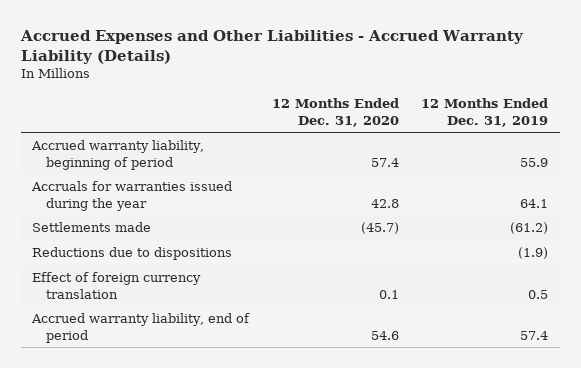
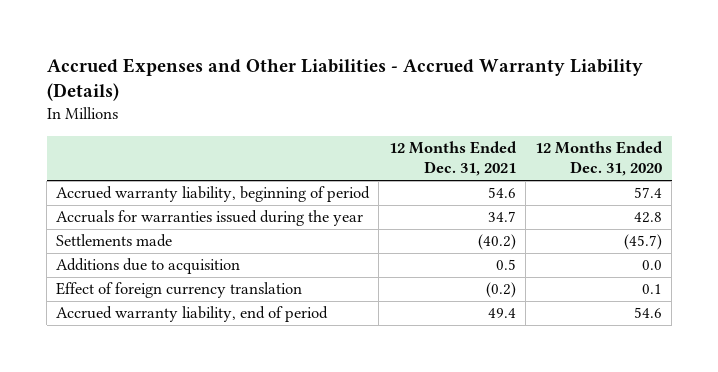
- | 12 Months Ended Dec. 31, 2020 | 12 Months Ended Dec. 31, 2019
+ | 12 Months Ended Dec. 31, 2021 | 12 Months Ended Dec. 31, 2020
- Reductions due to dispositions | | (1.9)
+ Additions due to acquisition | 0.5 | 0.0

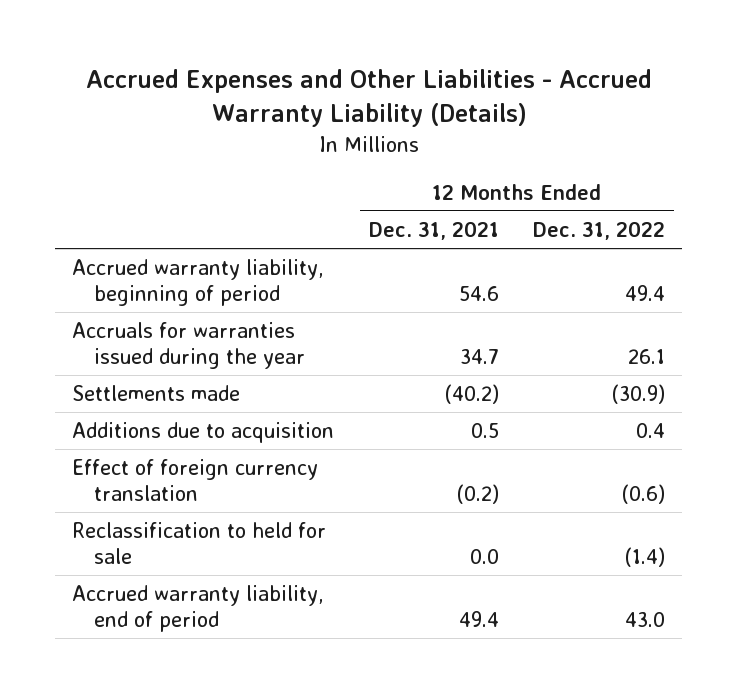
- | 12 Months Ended Dec. 31, 2021 | 12 Months Ended Dec. 31, 2020
+ | 12 Months Ended Dec. 31, 2021 | 12 Months Ended Dec. 31, 2022
+ Reclassification to held for sale | 0.0 | (1.4)

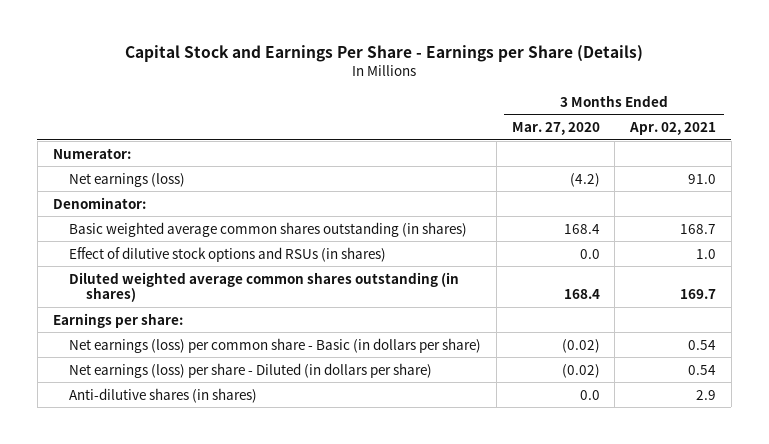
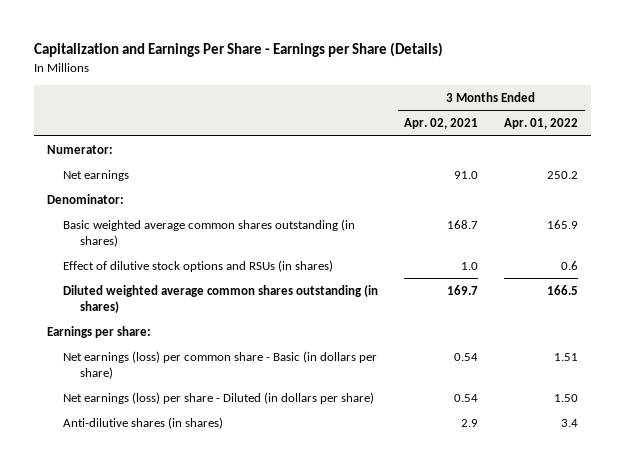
- Capital Stock and Earnings Per Share - Earnings per Share (Details)
+ Capitalization and Earnings Per Share - Earnings per Share (Details)
- | 3 Months Ended Mar. 27, 2020 | 3 Months Ended Apr. 02, 2021
+ | 3 Months Ended Apr. 02, 2021 | 3 Months Ended Apr. 01, 2022
- Net earnings (loss) | (4.2) | 91.0
+ Net earnings | 91.0 | 250.2

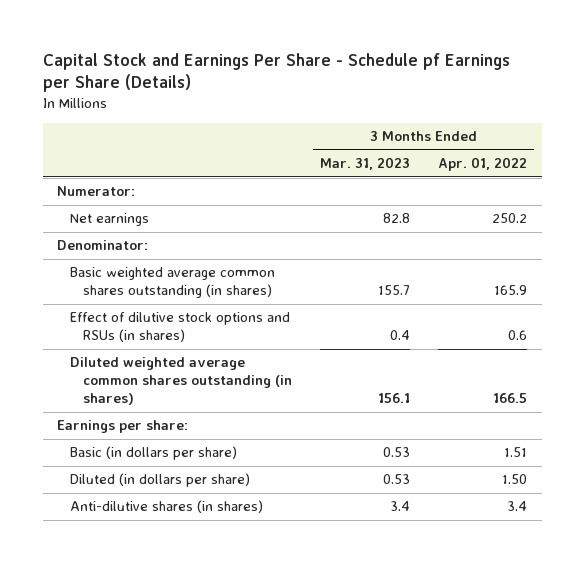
- Capitalization and Earnings Per Share - Earnings per Share (Details)
+ Capital Stock and Earnings Per Share - Schedule pf Earnings per Share (Details)
- | 3 Months Ended Apr. 02, 2021 | 3 Months Ended Apr. 01, 2022
+ | 3 Months Ended Mar. 31, 2023 | 3 Months Ended Apr. 01, 2022
- Net earnings (loss) per common share - Basic (in dollars per share) | 0.54 | 1.51
- Net earnings (loss) per share - Diluted (in dollars per share) | 0.54 | 1.50
+ Basic (in dollars per share) | 0.53 | 1.51
+ Diluted (in dollars per share) | 0.53 | 1.50

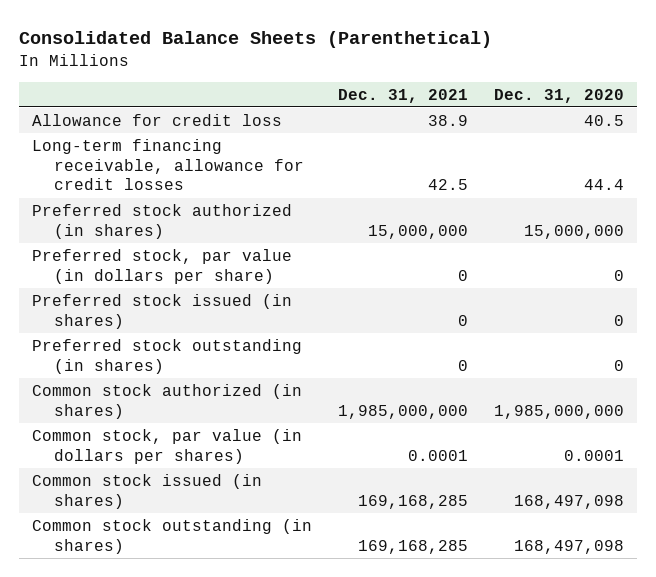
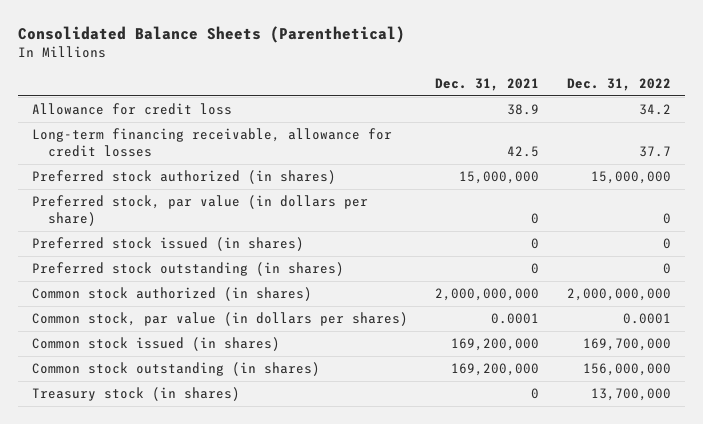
- | Dec. 31, 2021 | Dec. 31, 2020
+ | Dec. 31, 2021 | Dec. 31, 2022
- Common stock authorized (in shares) | 1,985,000,000 | 1,985,000,000
+ Common stock authorized (in shares) | 2,000,000,000 | 2,000,000,000
- Common stock issued (in shares) | 169,168,285 | 168,497,098
- Common stock outstanding (in shares) | 169,168,285 | 168,497,098
+ Common stock issued (in shares) | 169,200,000 | 169,700,000
+ Common stock outstanding (in shares) | 169,200,000 | 156,000,000
+ Treasury stock (in shares) | 0 | 13,700,000

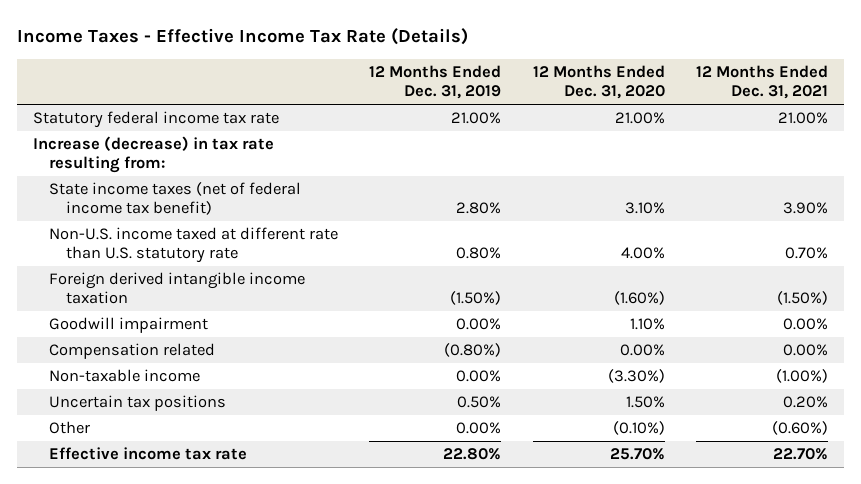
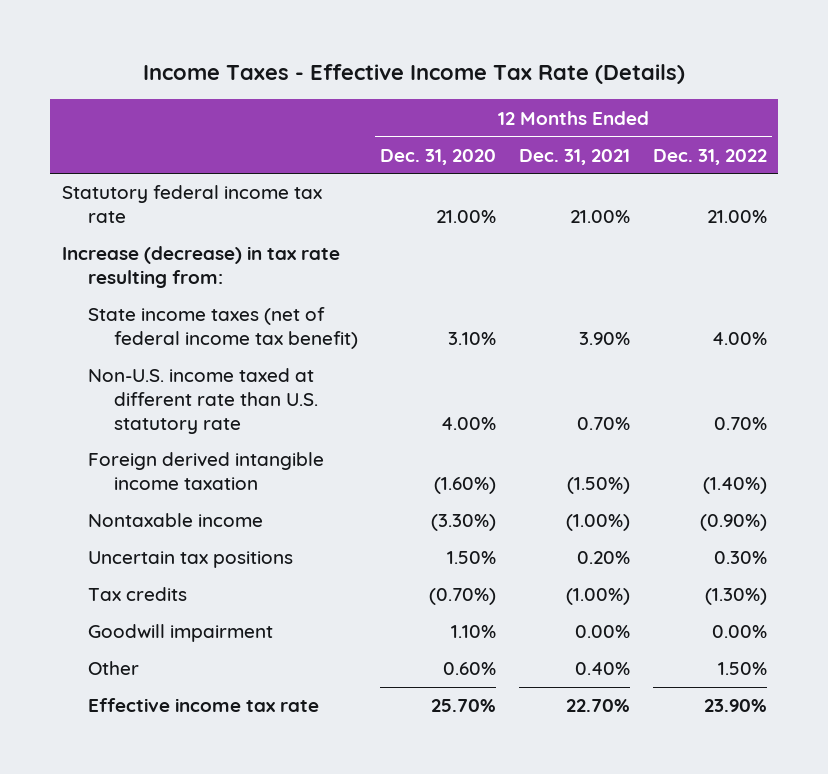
- | 12 Months Ended Dec. 31, 2019 | 12 Months Ended Dec. 31, 2020 | 12 Months Ended Dec. 31, 2021
+ | 12 Months Ended Dec. 31, 2020 | 12 Months Ended Dec. 31, 2021 | 12 Months Ended Dec. 31, 2022
- Compensation related | (0.80%) | 0.00% | 0.00%
- Non-taxable income | 0.00% | (3.30%) | (1.00%)
+ Nontaxable income | (3.30%) | (1.00%) | (0.90%)
- Other | 0.00% | (0.10%) | (0.60%)
+ Tax credits | (0.70%) | (1.00%) | (1.30%)
moved down: Goodwill impairment | 1.10% | 0.00% | 0.00%
+ Other | 0.60% | 0.40% | 1.50%

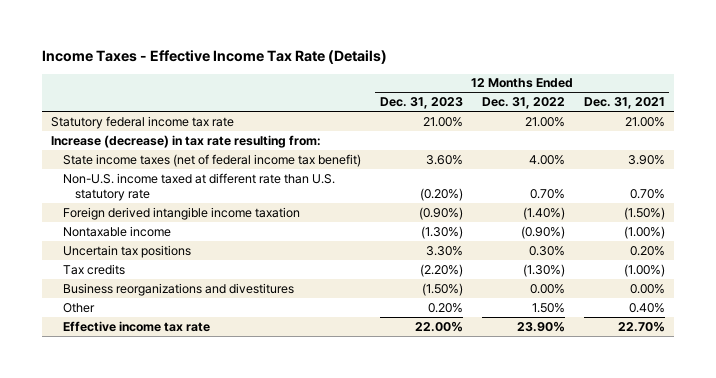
- | 12 Months Ended Dec. 31, 2020 | 12 Months Ended Dec. 31, 2021 | 12 Months Ended Dec. 31, 2022
+ | 12 Months Ended Dec. 31, 2023 | 12 Months Ended Dec. 31, 2022 | 12 Months Ended Dec. 31, 2021
- Goodwill impairment | 1.10% | 0.00% | 0.00%
+ Business reorganizations and divestitures | (1.50%) | 0.00% | 0.00%

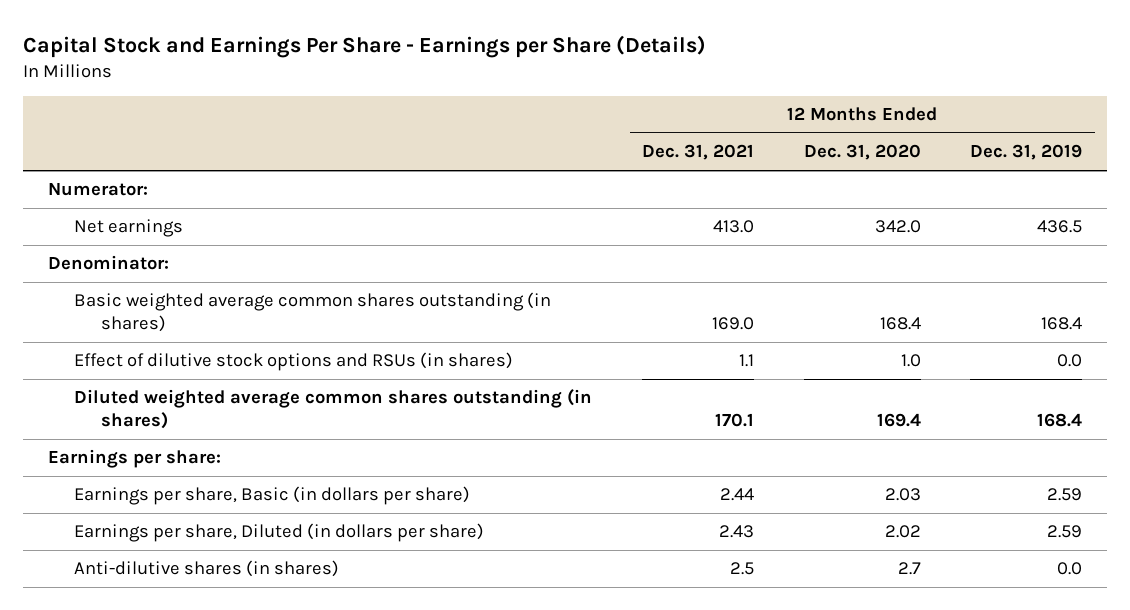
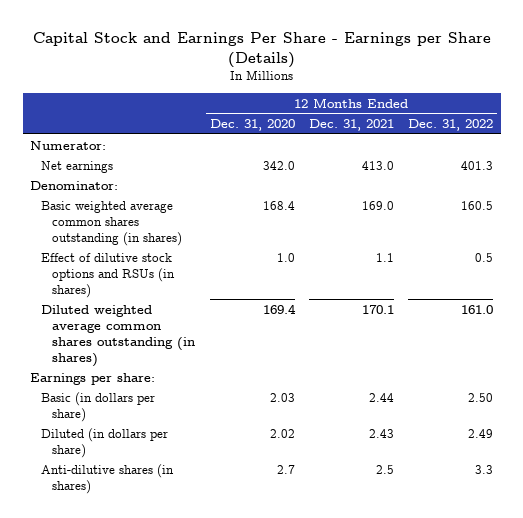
- | 12 Months Ended Dec. 31, 2021 | 12 Months Ended Dec. 31, 2020 | 12 Months Ended Dec. 31, 2019
+ | 12 Months Ended Dec. 31, 2020 | 12 Months Ended Dec. 31, 2021 | 12 Months Ended Dec. 31, 2022
- Earnings per share, Basic (in dollars per share) | 2.44 | 2.03 | 2.59
- Earnings per share, Diluted (in dollars per share) | 2.43 | 2.02 | 2.59
+ Basic (in dollars per share) | 2.03 | 2.44 | 2.50
+ Diluted (in dollars per share) | 2.02 | 2.43 | 2.49

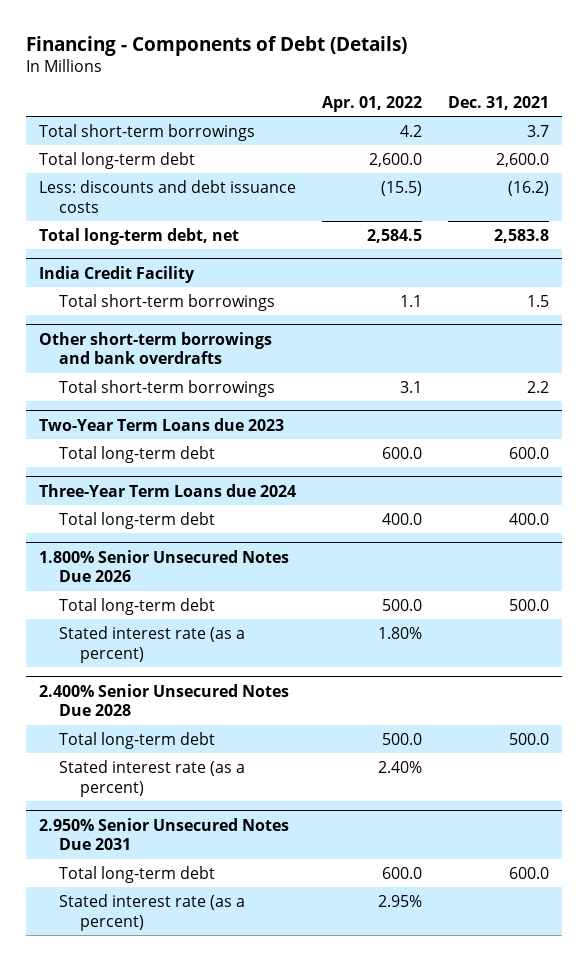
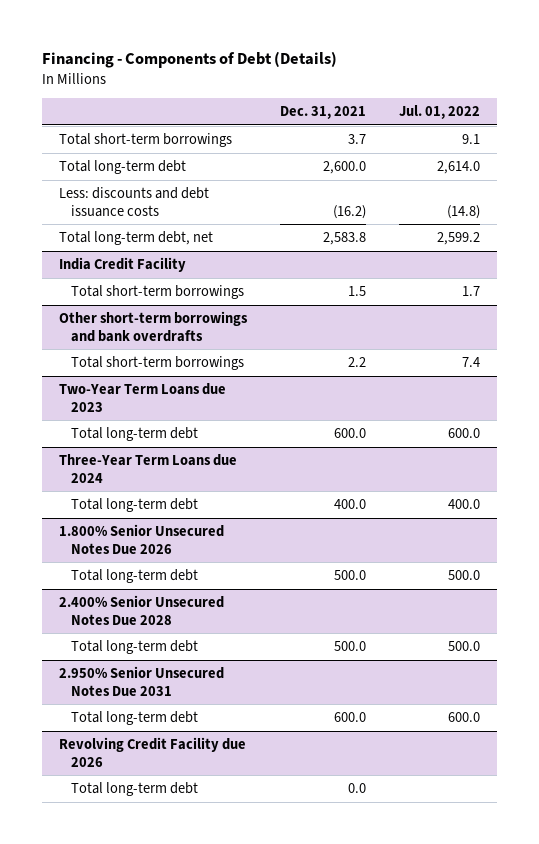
- | Apr. 01, 2022 | Dec. 31, 2021
+ | Dec. 31, 2021 | Jul. 01, 2022
@ 1.800% Senior Unsecured Notes Due 2026
- Stated interest rate (as a percent) | 1.80% |
@ 2.400% Senior Unsecured Notes Due 2028
- Stated interest rate (as a percent) | 2.40% |
@ 2.950% Senior Unsecured Notes Due 2031
- Stated interest rate (as a percent) | 2.95% |
+ Revolving Credit Facility due 2026
+ Total long-term debt | 0.0 |

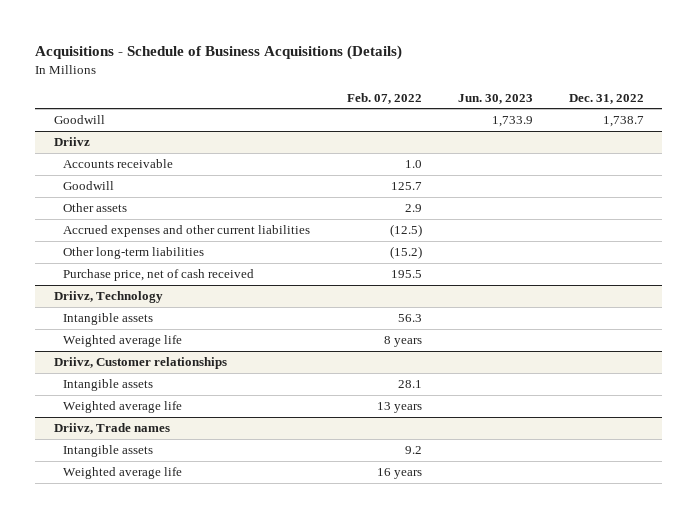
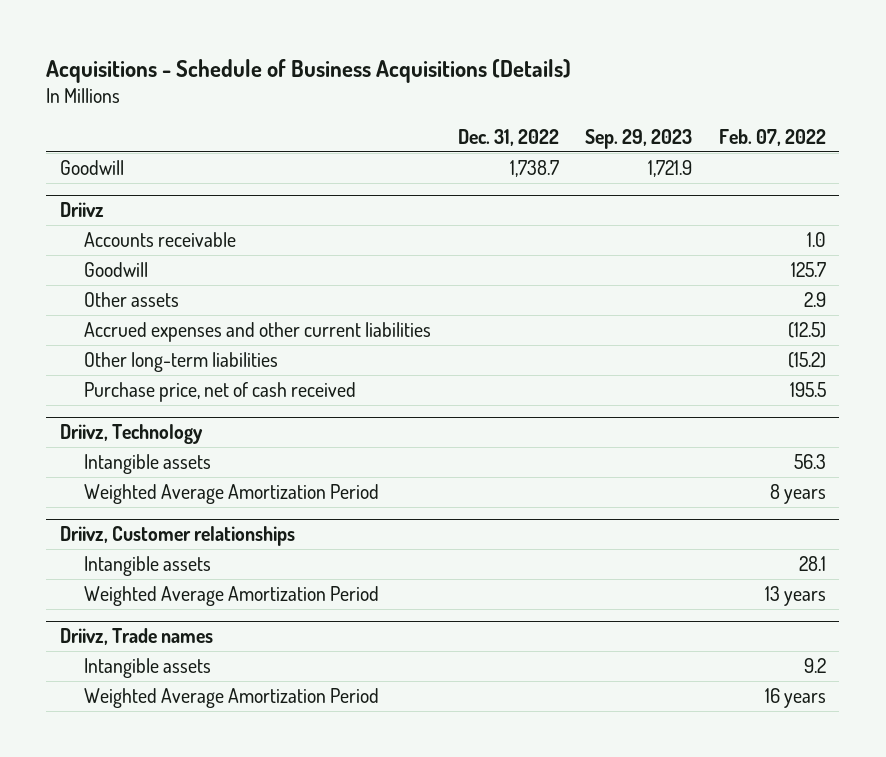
- | Feb. 07, 2022 | Jun. 30, 2023 | Dec. 31, 2022
+ | Dec. 31, 2022 | Sep. 29, 2023 | Feb. 07, 2022
@ Driivz, Technology
- Weighted average life | 8 years | |
+ Weighted Average Amortization Period | | | 8 years
@ Driivz, Customer relationships
- Weighted average life | 13 years | |
+ Weighted Average Amortization Period | | | 13 years
@ Driivz, Trade names
- Weighted average life | 16 years | |
+ Weighted Average Amortization Period | | | 16 years

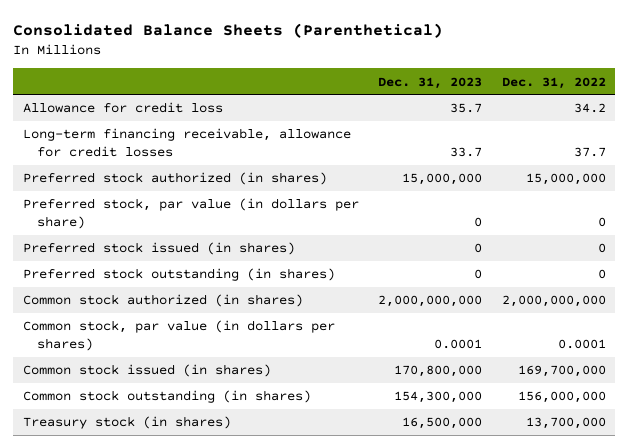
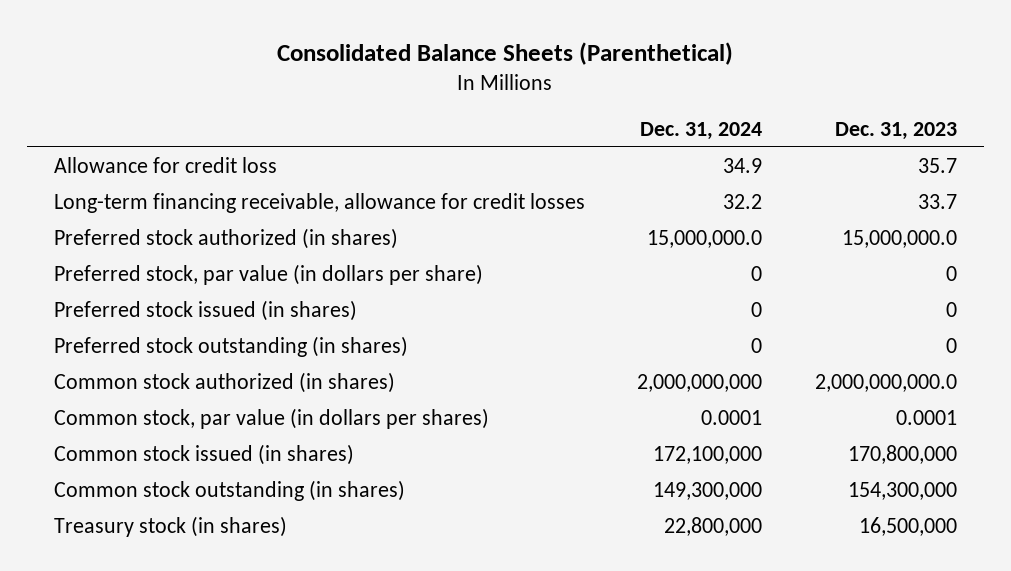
- | Dec. 31, 2023 | Dec. 31, 2022
+ | Dec. 31, 2024 | Dec. 31, 2023
- Preferred stock authorized (in shares) | 15,000,000 | 15,000,000
+ Preferred stock authorized (in shares) | 15,000,000.0 | 15,000,000.0
- Common stock authorized (in shares) | 2,000,000,000 | 2,000,000,000
+ Common stock authorized (in shares) | 2,000,000,000 | 2,000,000,000.0

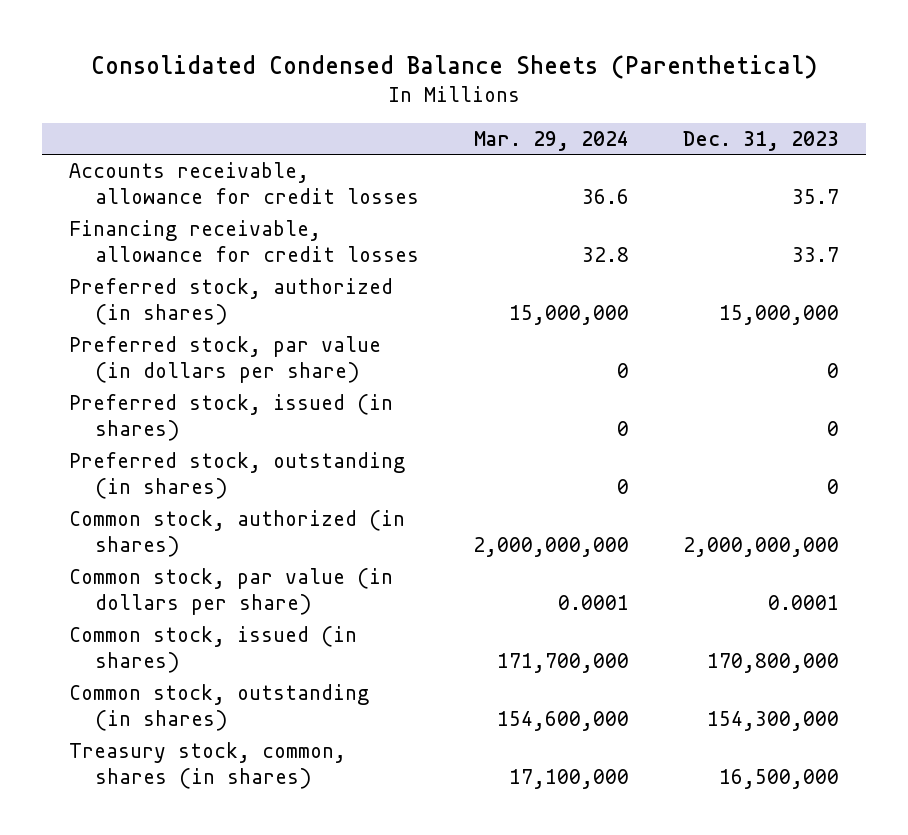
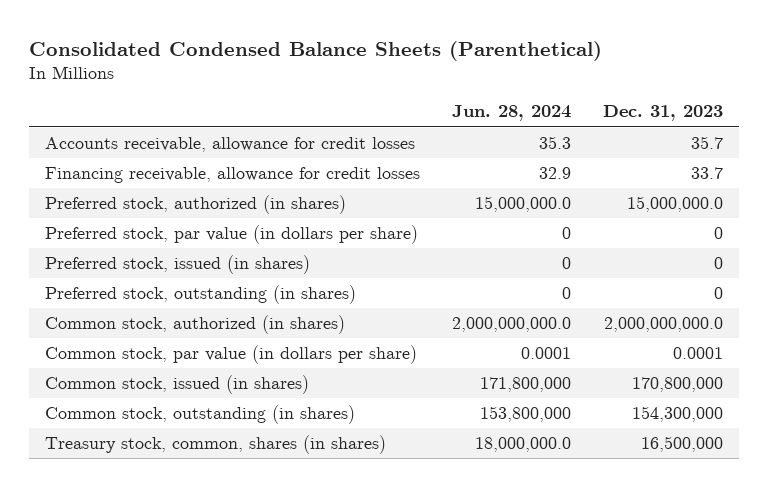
- | Mar. 29, 2024 | Dec. 31, 2023
+ | Jun. 28, 2024 | Dec. 31, 2023
- Preferred stock, authorized (in shares) | 15,000,000 | 15,000,000
+ Preferred stock, authorized (in shares) | 15,000,000.0 | 15,000,000.0
- Common stock, authorized (in shares) | 2,000,000,000 | 2,000,000,000
+ Common stock, authorized (in shares) | 2,000,000,000.0 | 2,000,000,000.0

